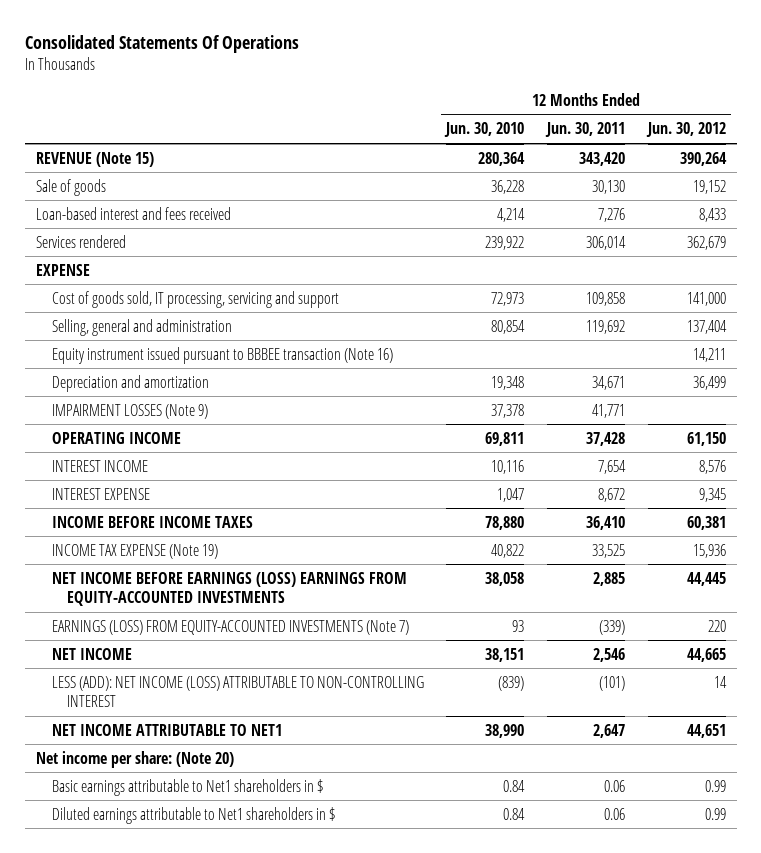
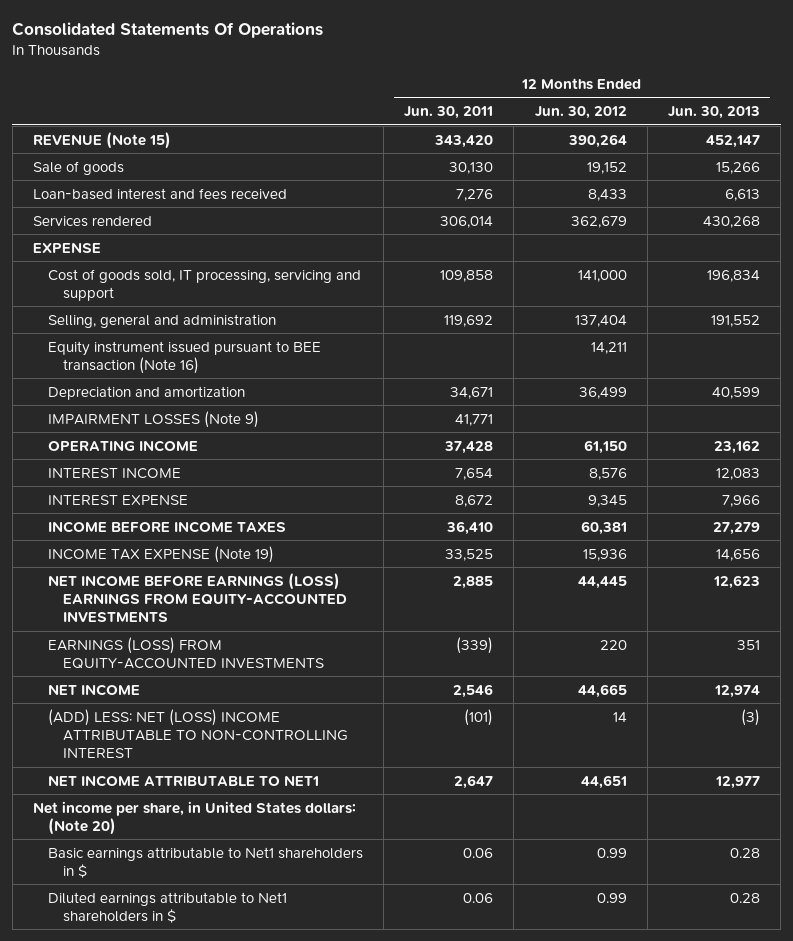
- | 12 Months Ended Jun. 30, 2010 | 12 Months Ended Jun. 30, 2011 | 12 Months Ended Jun. 30, 2012
+ | 12 Months Ended Jun. 30, 2011 | 12 Months Ended Jun. 30, 2012 | 12 Months Ended Jun. 30, 2013
- Equity instrument issued pursuant to BBBEE transaction (Note 16) | | | 14,211
+ Equity instrument issued pursuant to BEE transaction (Note 16) | | 14,211 |
- EARNINGS (LOSS) FROM EQUITY-ACCOUNTED INVESTMENTS (Note 7) | 93 | (339) | 220
+ EARNINGS (LOSS) FROM EQUITY-ACCOUNTED INVESTMENTS | (339) | 220 | 351
- LESS (ADD): NET INCOME (LOSS) ATTRIBUTABLE TO NON-CONTROLLING INTEREST | (839) | (101) | 14
+ (ADD) LESS: NET (LOSS) INCOME ATTRIBUTABLE TO NON-CONTROLLING INTEREST | (101) | 14 | (3)
- Net income per share: (Note 20)
+ Net income per share, in United States dollars: (Note 20)

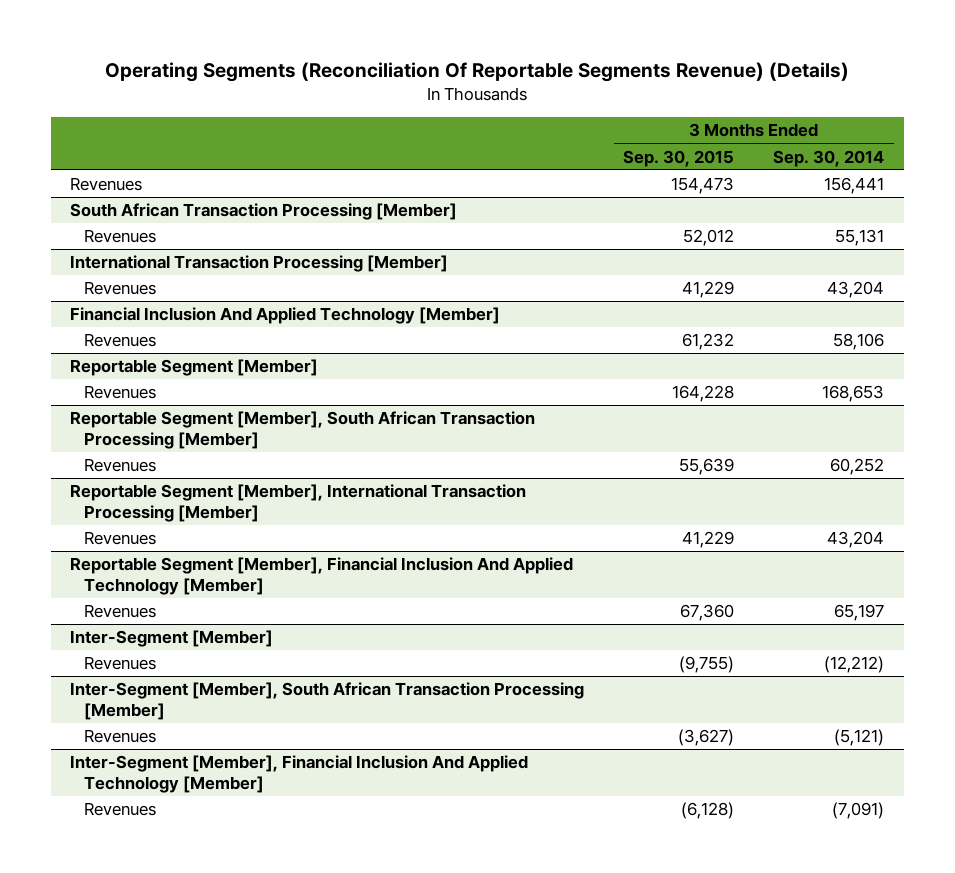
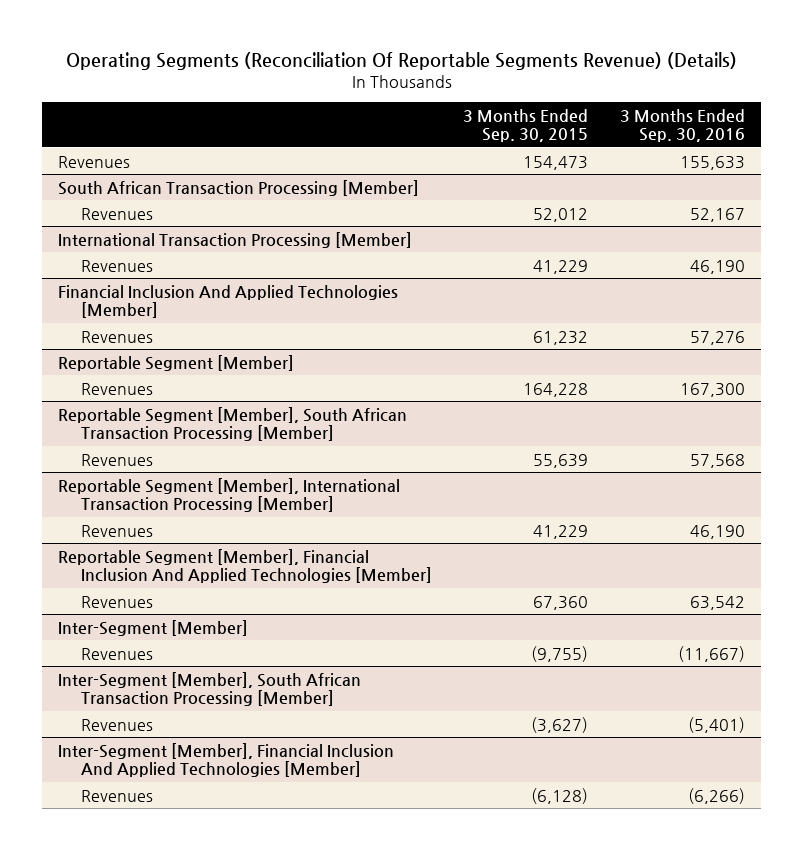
- | 3 Months Ended Sep. 30, 2015 | 3 Months Ended Sep. 30, 2014
+ | 3 Months Ended Sep. 30, 2015 | 3 Months Ended Sep. 30, 2016
- Financial Inclusion And Applied Technology [Member]
+ Financial Inclusion And Applied Technologies [Member]
- Reportable Segment [Member], Financial Inclusion And Applied Technology [Member]
+ Reportable Segment [Member], Financial Inclusion And Applied Technologies [Member]
- Inter-Segment [Member], Financial Inclusion And Applied Technology [Member]
+ Inter-Segment [Member], Financial Inclusion And Applied Technologies [Member]

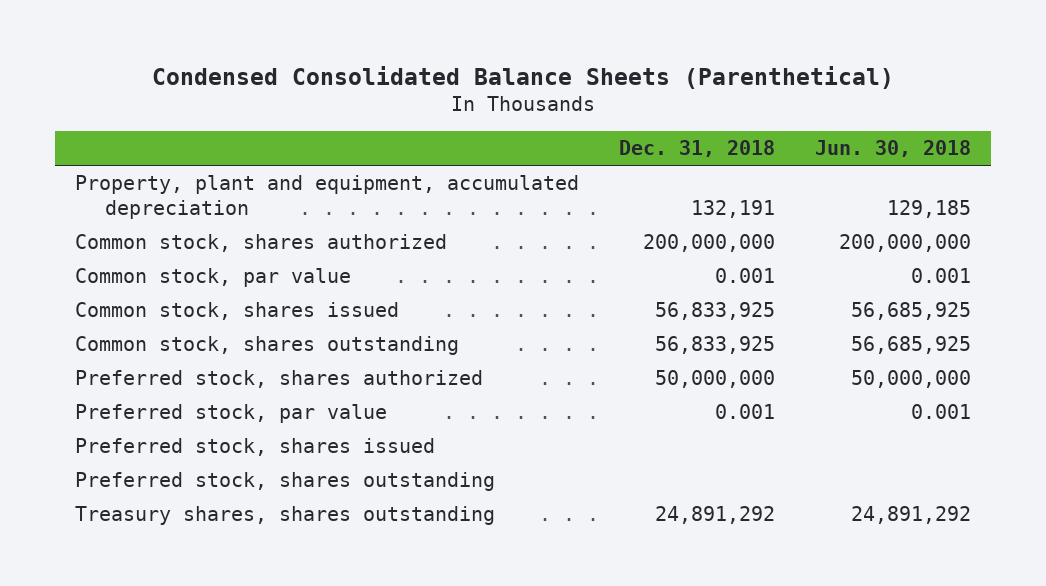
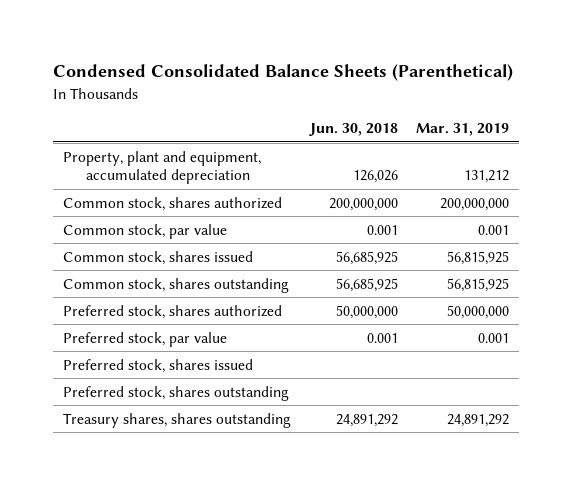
- | Dec. 31, 2018 | Jun. 30, 2018
+ | Jun. 30, 2018 | Mar. 31, 2019
- Property, plant and equipment, accumulated depreciation | 132,191 | 129,185
+ Property, plant and equipment, accumulated depreciation | 126,026 | 131,212

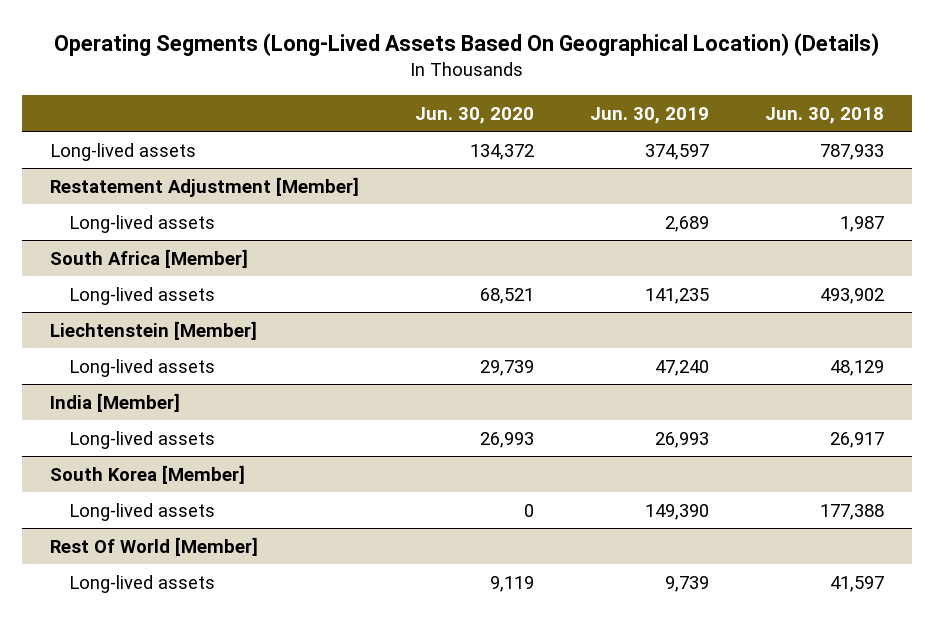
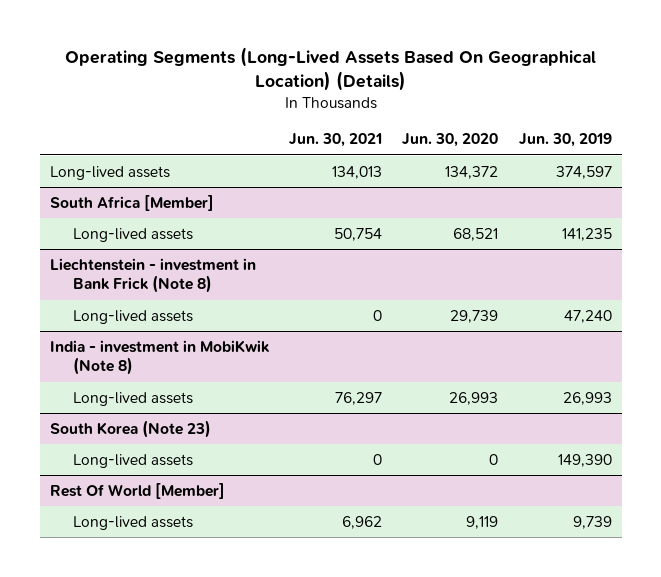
- | Jun. 30, 2020 | Jun. 30, 2019 | Jun. 30, 2018
+ | Jun. 30, 2021 | Jun. 30, 2020 | Jun. 30, 2019
- Restatement Adjustment [Member]
- Long-lived assets | | 2,689 | 1,987
- Liechtenstein [Member]
+ Liechtenstein - investment in Bank Frick (Note 8)
- India [Member]
+ India - investment in MobiKwik (Note 8)
- South Korea [Member]
+ South Korea (Note 23)

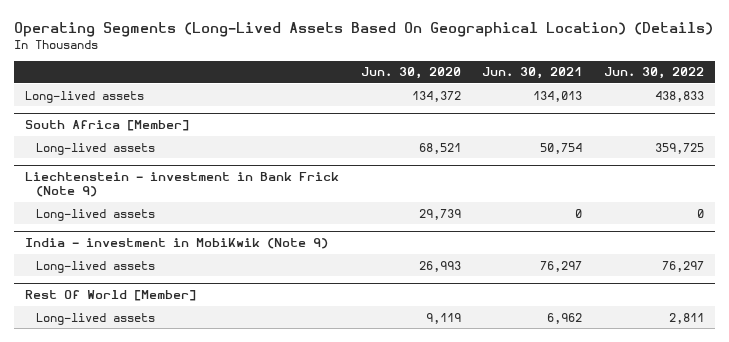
- | Jun. 30, 2021 | Jun. 30, 2020 | Jun. 30, 2019
+ | Jun. 30, 2020 | Jun. 30, 2021 | Jun. 30, 2022
- Liechtenstein - investment in Bank Frick (Note 8)
+ Liechtenstein - investment in Bank Frick (Note 9)
- India - investment in MobiKwik (Note 8)
+ India - investment in MobiKwik (Note 9)
- South Korea (Note 23)
- Long-lived assets | 0 | 0 | 149,390

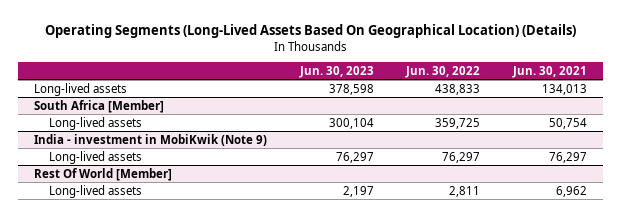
- | Jun. 30, 2020 | Jun. 30, 2021 | Jun. 30, 2022
+ | Jun. 30, 2023 | Jun. 30, 2022 | Jun. 30, 2021
- Liechtenstein - investment in Bank Frick (Note 9)
- Long-lived assets | 29,739 | 0 | 0

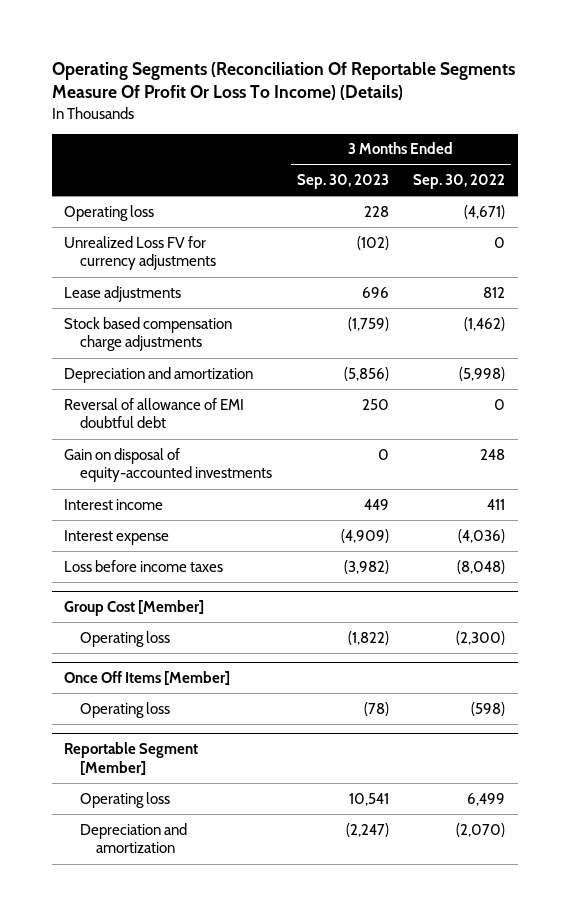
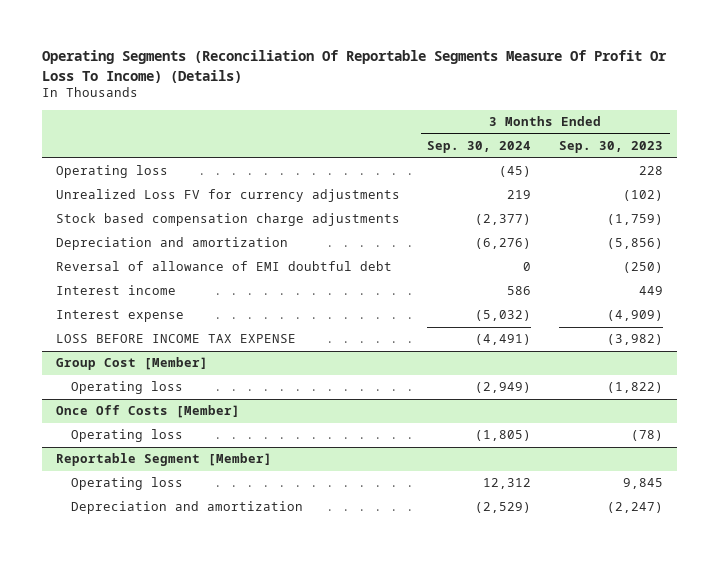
- | 3 Months Ended Sep. 30, 2023 | 3 Months Ended Sep. 30, 2022
+ | 3 Months Ended Sep. 30, 2024 | 3 Months Ended Sep. 30, 2023
- Lease adjustments | 696 | 812
- Reversal of allowance of EMI doubtful debt | 250 | 0
- Gain on disposal of equity-accounted investments | 0 | 248
+ Reversal of allowance of EMI doubtful debt | 0 | (250)
- Loss before income taxes | (3,982) | (8,048)
+ LOSS BEFORE INCOME TAX EXPENSE | (4,491) | (3,982)
- Once Off Items [Member]
+ Once Off Costs [Member]
@ Reportable Segment [Member]
- Operating loss | 10,541 | 6,499
+ Operating loss | 12,312 | 9,845

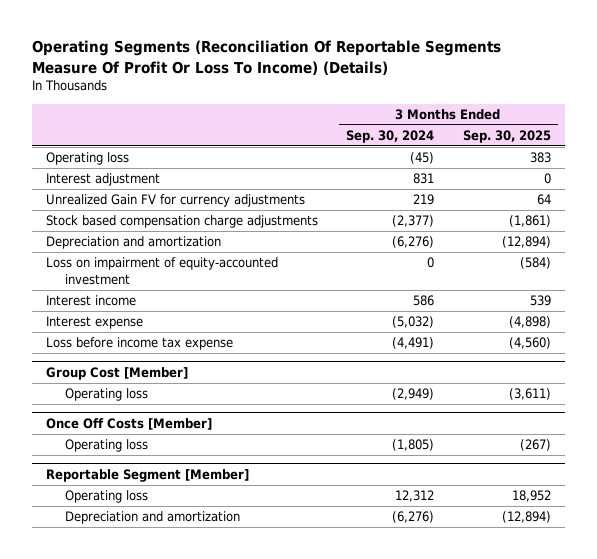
- | 3 Months Ended Sep. 30, 2024 | 3 Months Ended Sep. 30, 2023
+ | 3 Months Ended Sep. 30, 2024 | 3 Months Ended Sep. 30, 2025
- Unrealized Loss FV for currency adjustments | 219 | (102)
+ Interest adjustment | 831 | 0
+ Unrealized Gain FV for currency adjustments | 219 | 64
- Reversal of allowance of EMI doubtful debt | 0 | (250)
+ Loss on impairment of equity-accounted investment | 0 | (584)
- LOSS BEFORE INCOME TAX EXPENSE | (4,491) | (3,982)
+ Loss before income tax expense | (4,491) | (4,560)
@ Reportable Segment [Member]
- Depreciation and amortization | (2,529) | (2,247)
+ Depreciation and amortization | (6,276) | (12,894)

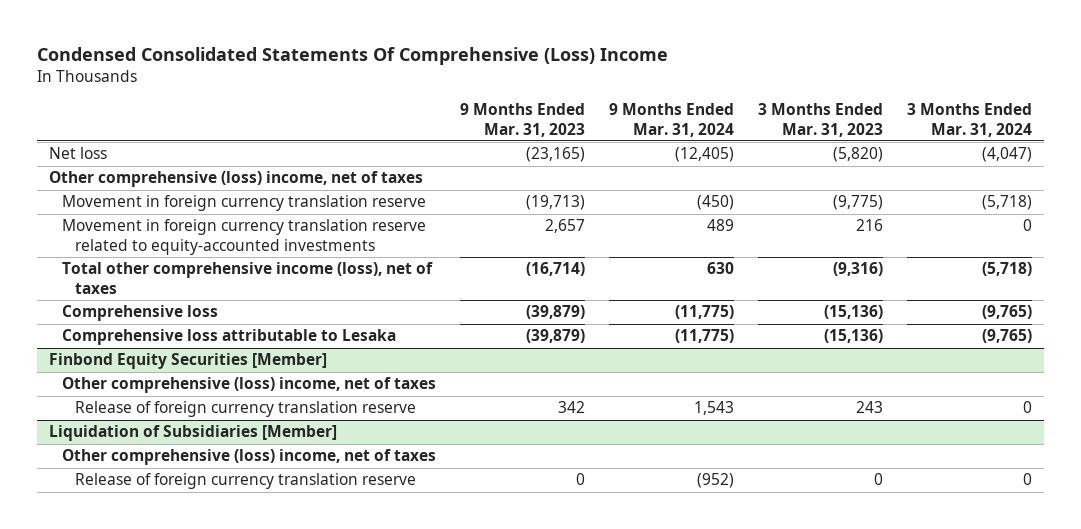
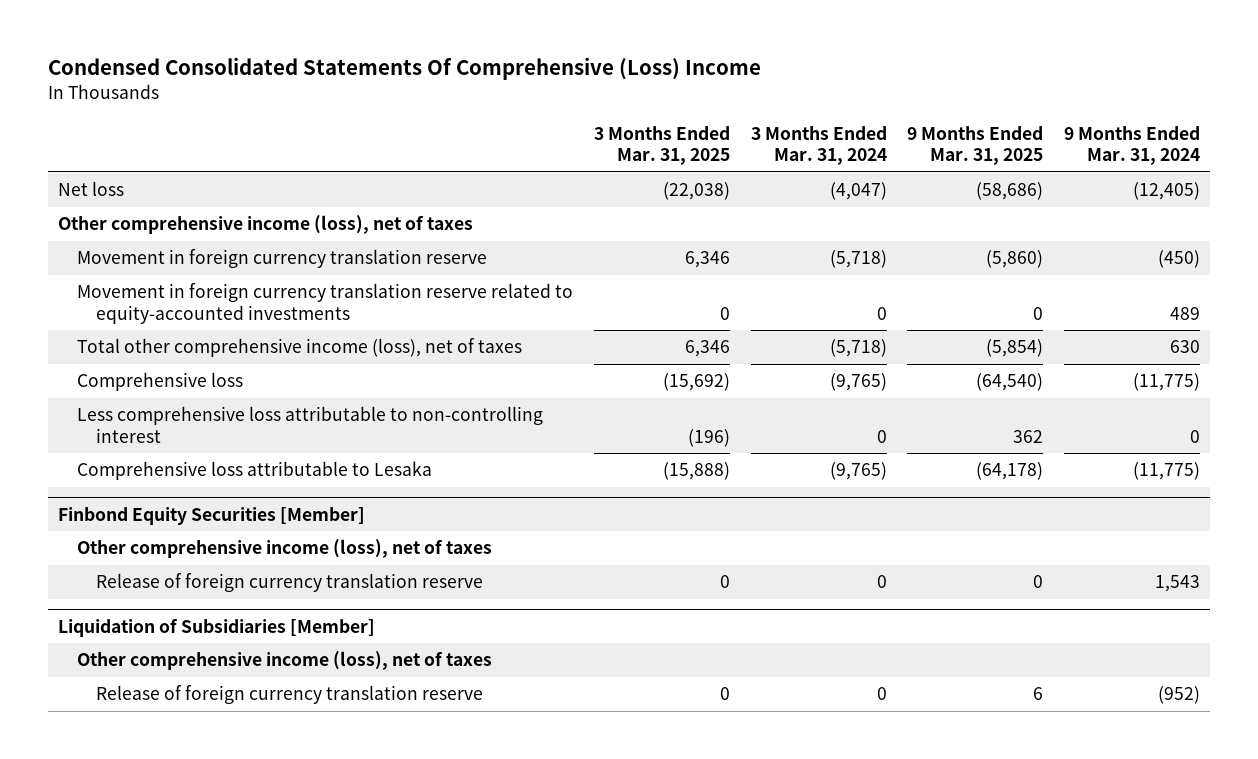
- | 9 Months Ended Mar. 31, 2023 | 9 Months Ended Mar. 31, 2024 | 3 Months Ended Mar. 31, 2023 | 3 Months Ended Mar. 31, 2024
+ | 3 Months Ended Mar. 31, 2025 | 3 Months Ended Mar. 31, 2024 | 9 Months Ended Mar. 31, 2025 | 9 Months Ended Mar. 31, 2024
- Other comprehensive (loss) income, net of taxes
+ Other comprehensive income (loss), net of taxes
+ Less comprehensive loss attributable to non-controlling interest | (196) | 0 | 362 | 0
@ Finbond Equity Securities [Member]
- Other comprehensive (loss) income, net of taxes
+ Other comprehensive income (loss), net of taxes
@ Liquidation of Subsidiaries [Member]
- Other comprehensive (loss) income, net of taxes
+ Other comprehensive income (loss), net of taxes

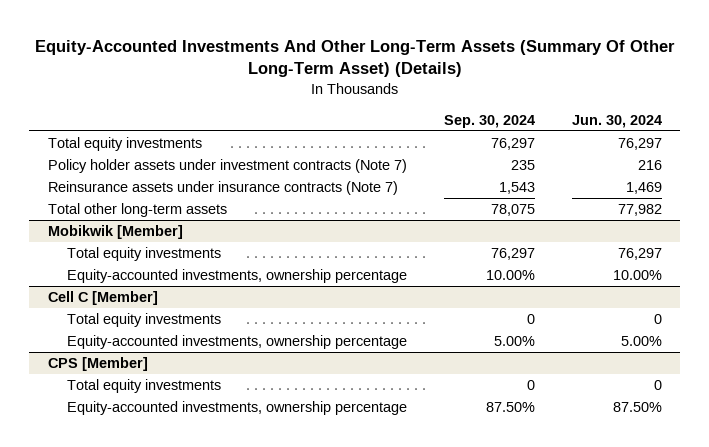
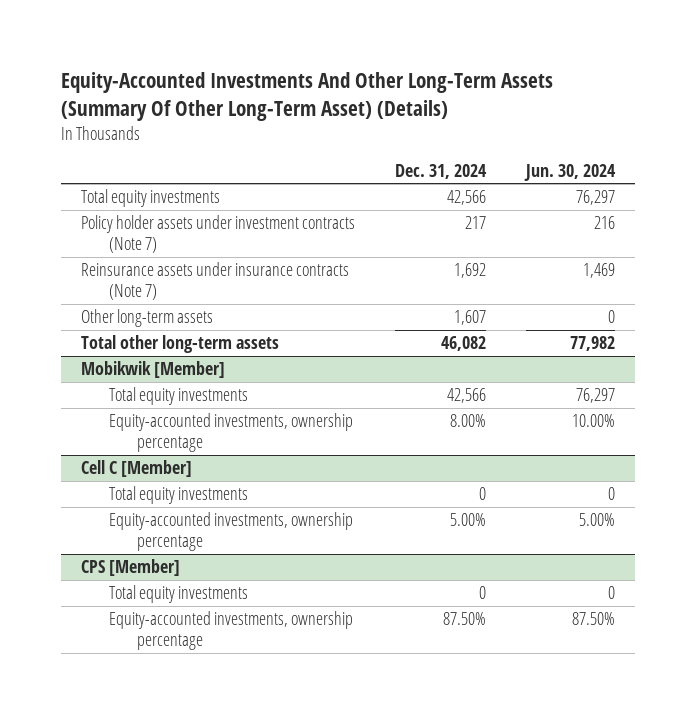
- | Sep. 30, 2024 | Jun. 30, 2024
+ | Dec. 31, 2024 | Jun. 30, 2024
+ Other long-term assets | 1,607 | 0

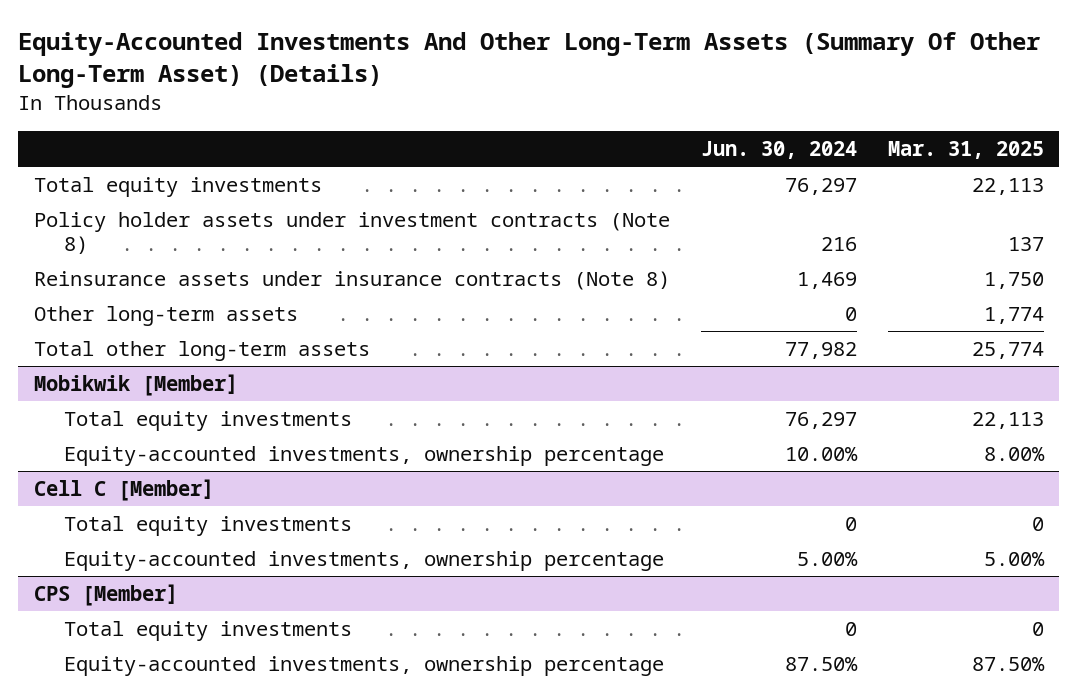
- | Dec. 31, 2024 | Jun. 30, 2024
+ | Jun. 30, 2024 | Mar. 31, 2025
- Policy holder assets under investment contracts (Note 7) | 217 | 216
- Reinsurance assets under insurance contracts (Note 7) | 1,692 | 1,469
+ Policy holder assets under investment contracts (Note 8) | 216 | 137
+ Reinsurance assets under insurance contracts (Note 8) | 1,469 | 1,750

